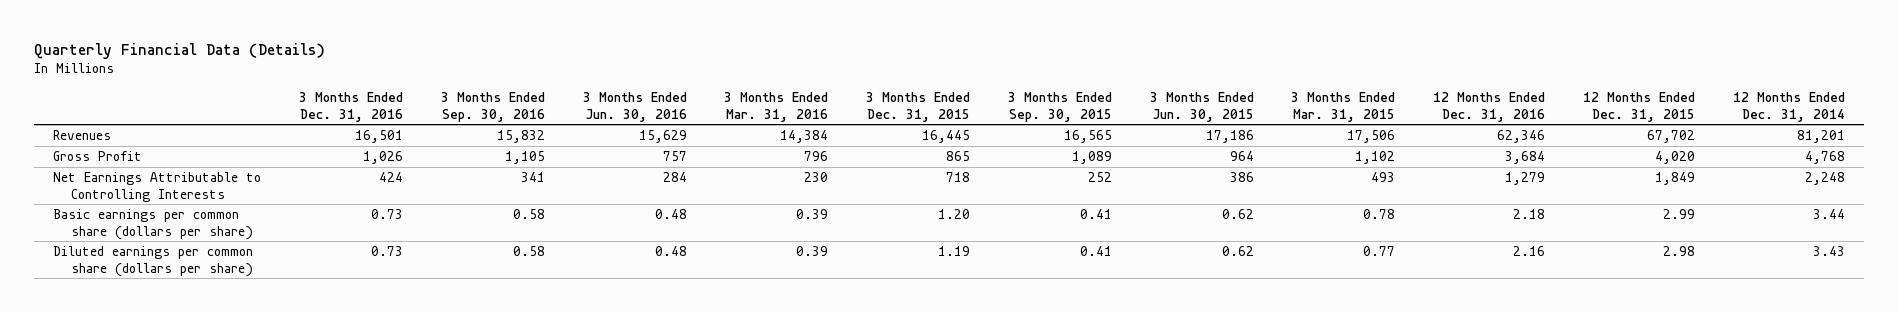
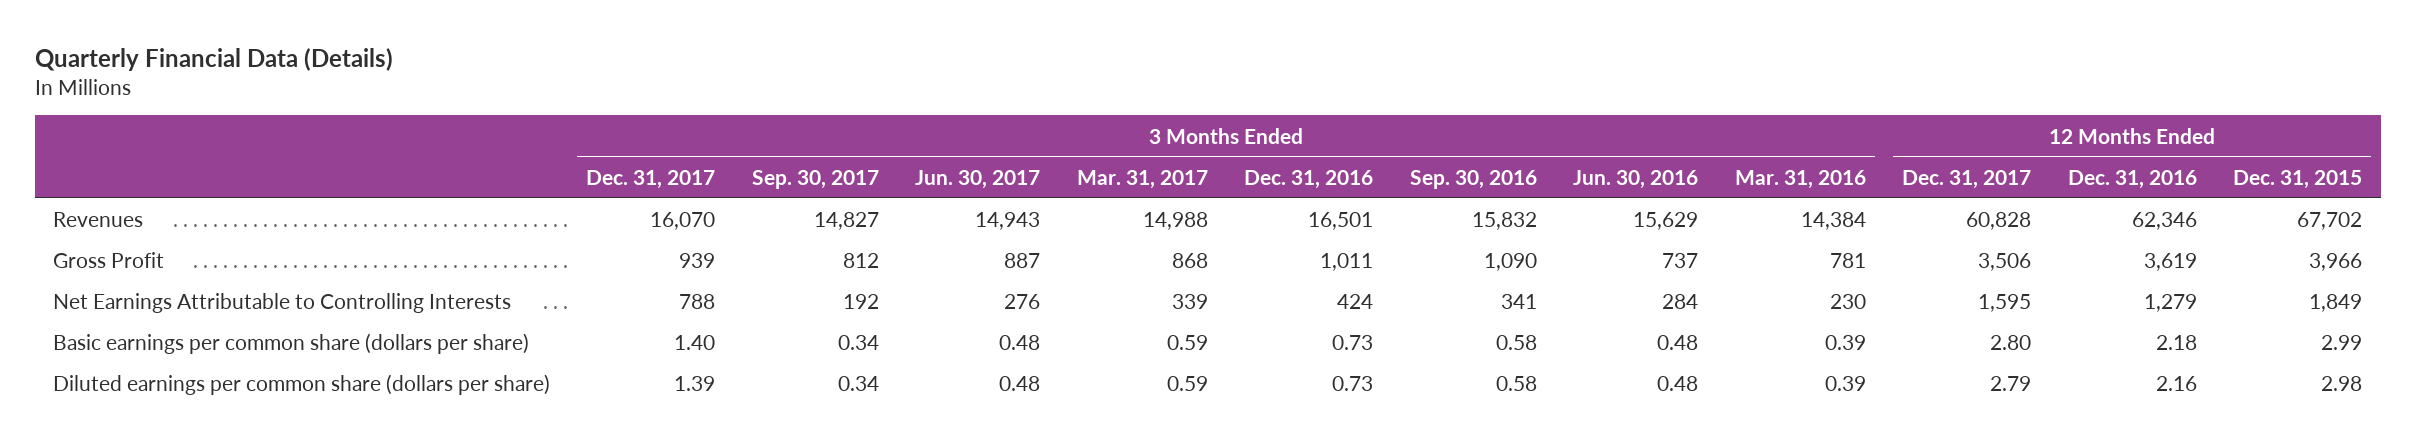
- | 3 Months Ended Dec. 31, 2016 | 3 Months Ended Sep. 30, 2016 | 3 Months Ended Jun. 30, 2016 | 3 Months Ended Mar. 31, 2016 | 3 Months Ended Dec. 31, 2015 | 3 Months Ended Sep. 30, 2015 | 3 Months Ended Jun. 30, 2015 | 3 Months Ended Mar. 31, 2015 | 12 Months Ended Dec. 31, 2016 | 12 Months Ended Dec. 31, 2015 | 12 Months Ended Dec. 31, 2014
+ | 3 Months Ended Dec. 31, 2017 | 3 Months Ended Sep. 30, 2017 | 3 Months Ended Jun. 30, 2017 | 3 Months Ended Mar. 31, 2017 | 3 Months Ended Dec. 31, 2016 | 3 Months Ended Sep. 30, 2016 | 3 Months Ended Jun. 30, 2016 | 3 Months Ended Mar. 31, 2016 | 12 Months Ended Dec. 31, 2017 | 12 Months Ended Dec. 31, 2016 | 12 Months Ended Dec. 31, 2015
- Gross Profit | 1,026 | 1,105 | 757 | 796 | 865 | 1,089 | 964 | 1,102 | 3,684 | 4,020 | 4,768
+ Gross Profit | 939 | 812 | 887 | 868 | 1,011 | 1,090 | 737 | 781 | 3,506 | 3,619 | 3,966

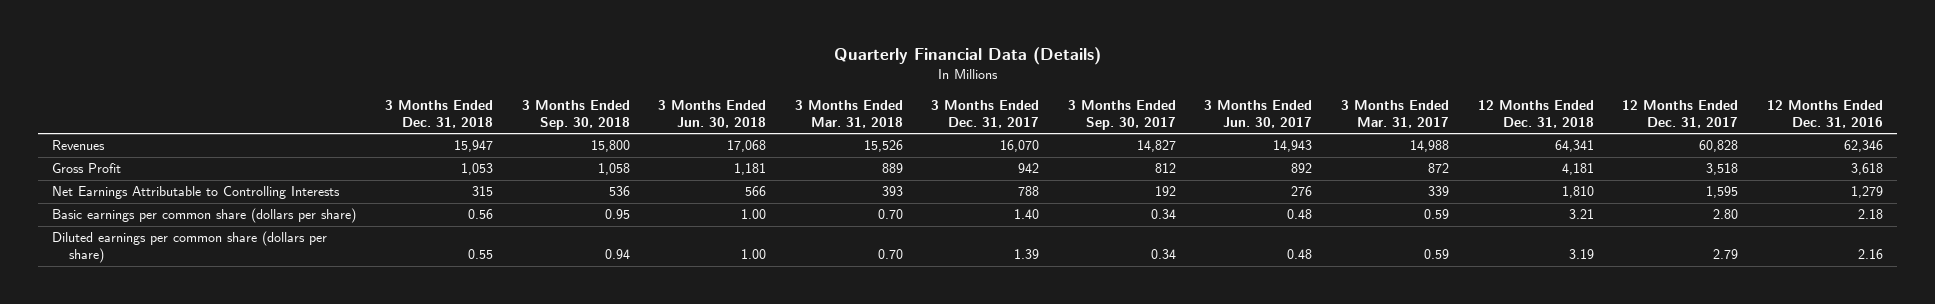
- | 3 Months Ended Dec. 31, 2017 | 3 Months Ended Sep. 30, 2017 | 3 Months Ended Jun. 30, 2017 | 3 Months Ended Mar. 31, 2017 | 3 Months Ended Dec. 31, 2016 | 3 Months Ended Sep. 30, 2016 | 3 Months Ended Jun. 30, 2016 | 3 Months Ended Mar. 31, 2016 | 12 Months Ended Dec. 31, 2017 | 12 Months Ended Dec. 31, 2016 | 12 Months Ended Dec. 31, 2015
+ | 3 Months Ended Dec. 31, 2018 | 3 Months Ended Sep. 30, 2018 | 3 Months Ended Jun. 30, 2018 | 3 Months Ended Mar. 31, 2018 | 3 Months Ended Dec. 31, 2017 | 3 Months Ended Sep. 30, 2017 | 3 Months Ended Jun. 30, 2017 | 3 Months Ended Mar. 31, 2017 | 12 Months Ended Dec. 31, 2018 | 12 Months Ended Dec. 31, 2017 | 12 Months Ended Dec. 31, 2016
- Gross Profit | 939 | 812 | 887 | 868 | 1,011 | 1,090 | 737 | 781 | 3,506 | 3,619 | 3,966
+ Gross Profit | 1,053 | 1,058 | 1,181 | 889 | 942 | 812 | 892 | 872 | 4,181 | 3,518 | 3,618

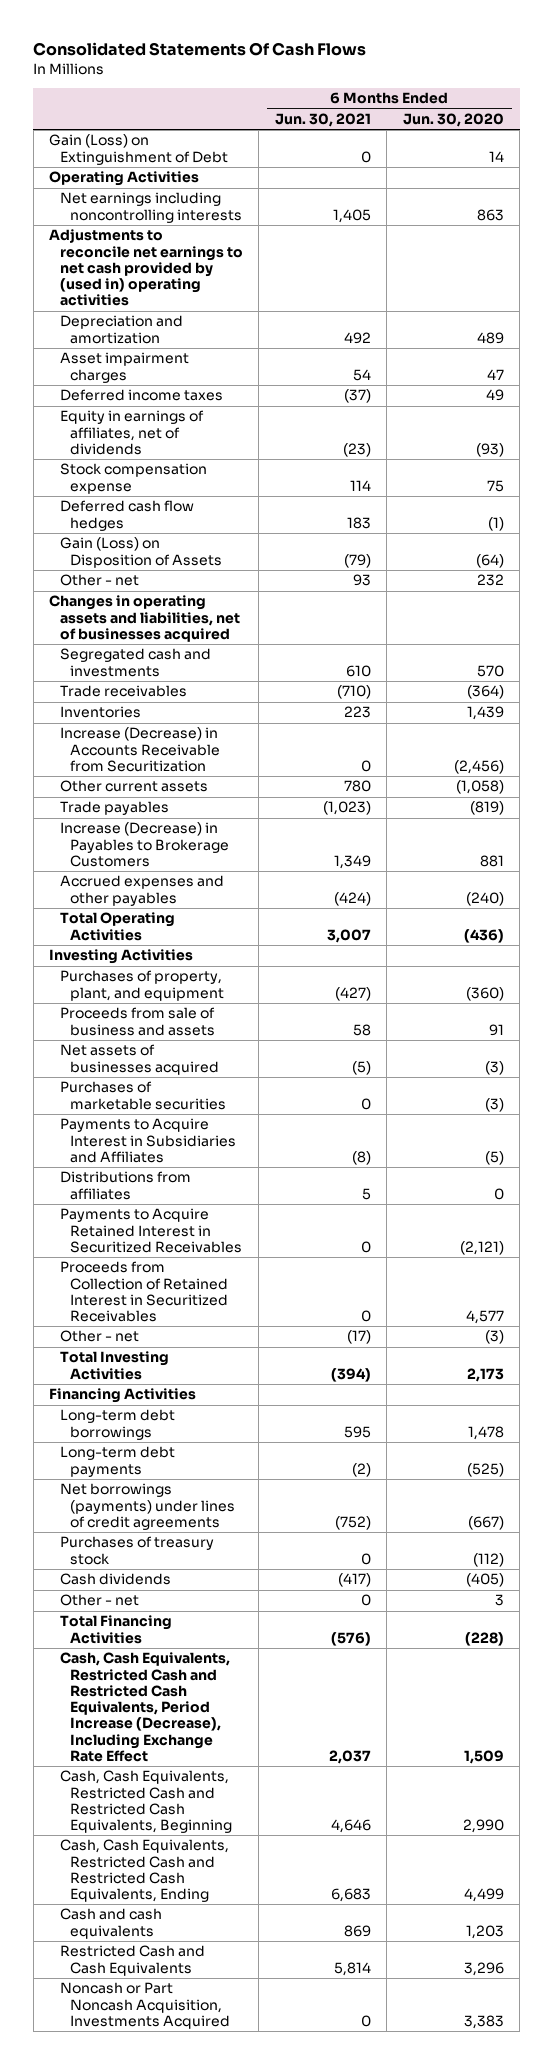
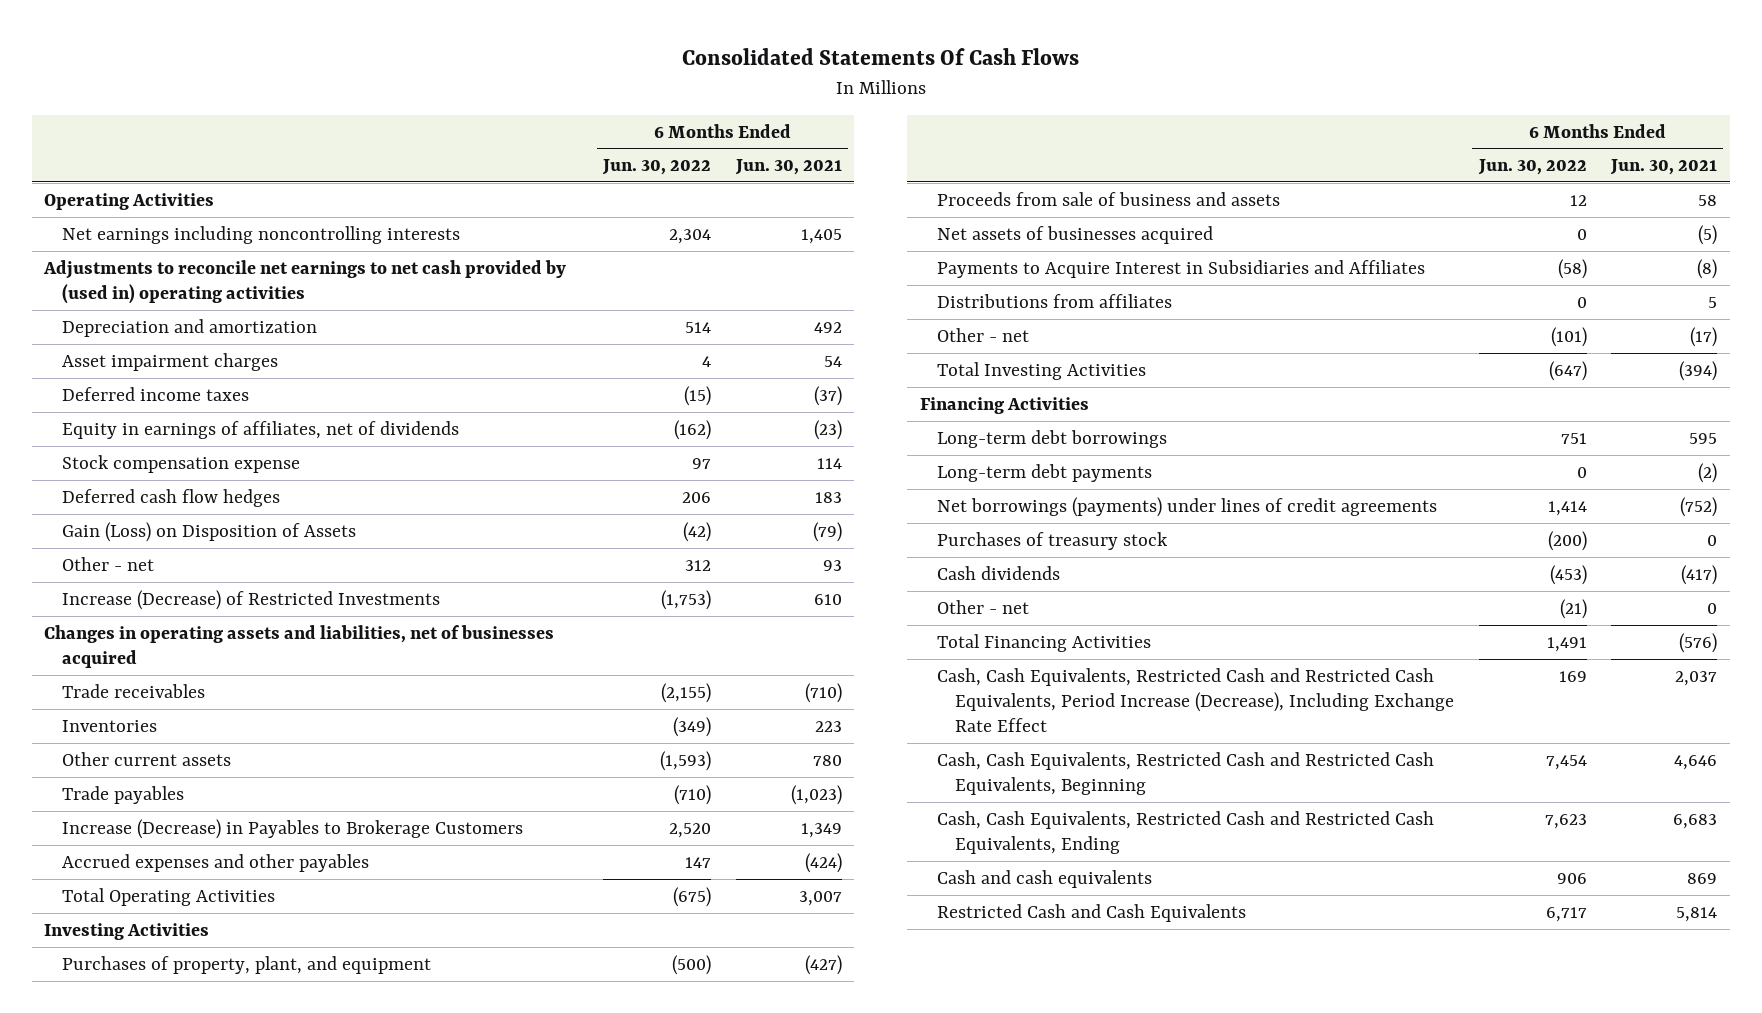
- | 6 Months Ended Jun. 30, 2021 | 6 Months Ended Jun. 30, 2020
+ | 6 Months Ended Jun. 30, 2022 | 6 Months Ended Jun. 30, 2021
- Gain (Loss) on Extinguishment of Debt | 0 | 14
+ Increase (Decrease) of Restricted Investments | (1,753) | 610
- Segregated cash and investments | 610 | 570
- Increase (Decrease) in Accounts Receivable from Securitization | 0 | (2,456)
- Purchases of marketable securities | 0 | (3)
- Payments to Acquire Retained Interest in Securitized Receivables | 0 | (2,121)
- Proceeds from Collection of Retained Interest in Securitized Receivables | 0 | 4,577
- Noncash or Part Noncash Acquisition, Investments Acquired | 0 | 3,383

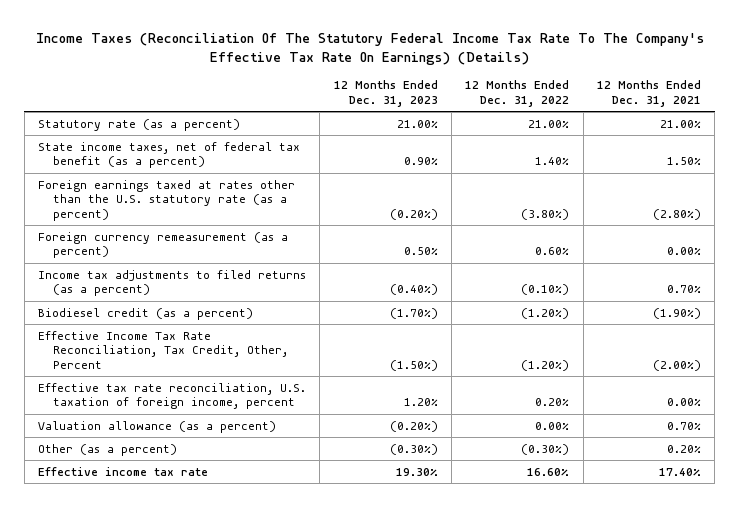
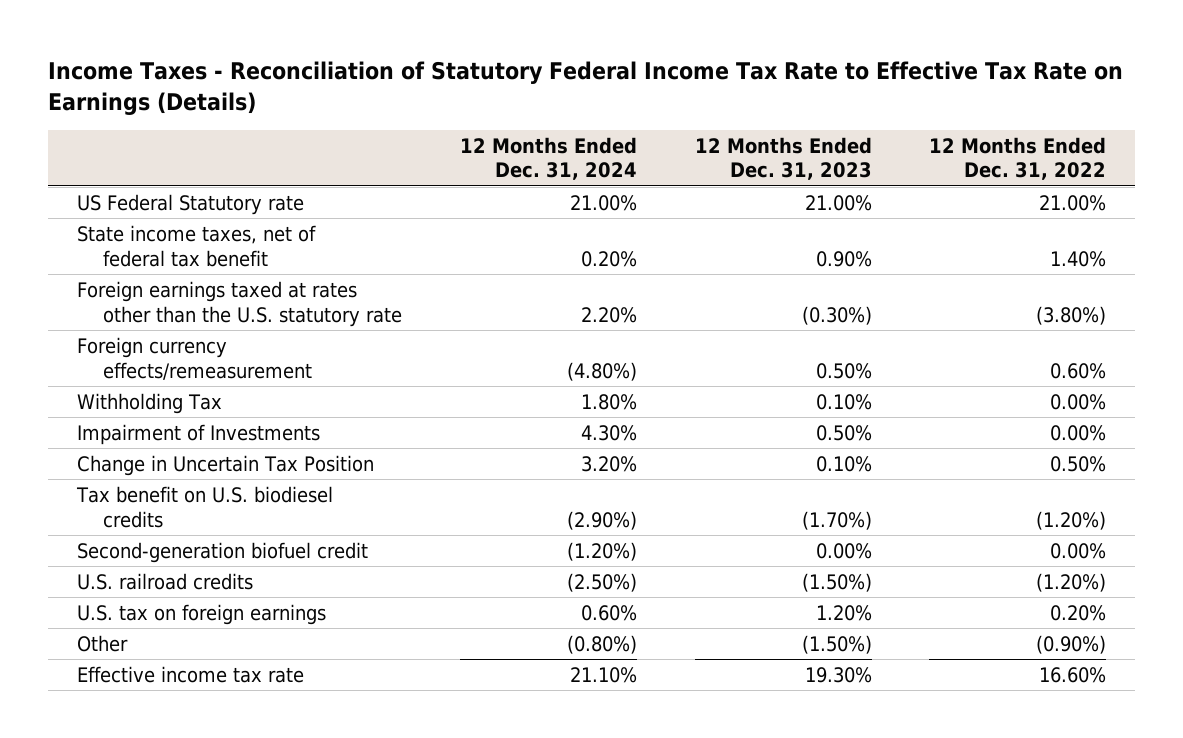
- Income Taxes (Reconciliation Of The Statutory Federal Income Tax Rate To The Company's Effective Tax Rate On Earnings) (Details)
+ Income Taxes - Reconciliation of Statutory Federal Income Tax Rate to Effective Tax Rate on Earnings (Details)
- | 12 Months Ended Dec. 31, 2023 | 12 Months Ended Dec. 31, 2022 | 12 Months Ended Dec. 31, 2021
+ | 12 Months Ended Dec. 31, 2024 | 12 Months Ended Dec. 31, 2023 | 12 Months Ended Dec. 31, 2022
- Statutory rate (as a percent) | 21.00% | 21.00% | 21.00%
- State income taxes, net of federal tax benefit (as a percent) | 0.90% | 1.40% | 1.50%
- Foreign earnings taxed at rates other than the U.S. statutory rate (as a percent) | (0.20%) | (3.80%) | (2.80%)
- Foreign currency remeasurement (as a percent) | 0.50% | 0.60% | 0.00%
- Income tax adjustments to filed returns (as a percent) | (0.40%) | (0.10%) | 0.70%
- Biodiesel credit (as a percent) | (1.70%) | (1.20%) | (1.90%)
- Effective Income Tax Rate Reconciliation, Tax Credit, Other, Percent | (1.50%) | (1.20%) | (2.00%)
- Effective tax rate reconciliation, U.S. taxation of foreign income, percent | 1.20% | 0.20% | 0.00%
- Valuation allowance (as a percent) | (0.20%) | 0.00% | 0.70%
- Other (as a percent) | (0.30%) | (0.30%) | 0.20%
+ US Federal Statutory rate | 21.00% | 21.00% | 21.00%
+ State income taxes, net of federal tax benefit | 0.20% | 0.90% | 1.40%
+ Foreign earnings taxed at rates other than the U.S. statutory rate | 2.20% | (0.30%) | (3.80%)
+ Foreign currency effects/remeasurement | (4.80%) | 0.50% | 0.60%
+ Withholding Tax | 1.80% | 0.10% | 0.00%
+ Impairment of Investments | 4.30% | 0.50% | 0.00%
+ Change in Uncertain Tax Position | 3.20% | 0.10% | 0.50%
+ Tax benefit on U.S. biodiesel credits | (2.90%) | (1.70%) | (1.20%)
+ Second-generation biofuel credit | (1.20%) | 0.00% | 0.00%
+ U.S. railroad credits | (2.50%) | (1.50%) | (1.20%)
+ U.S. tax on foreign earnings | 0.60% | 1.20% | 0.20%
+ Other | (0.80%) | (1.50%) | (0.90%)

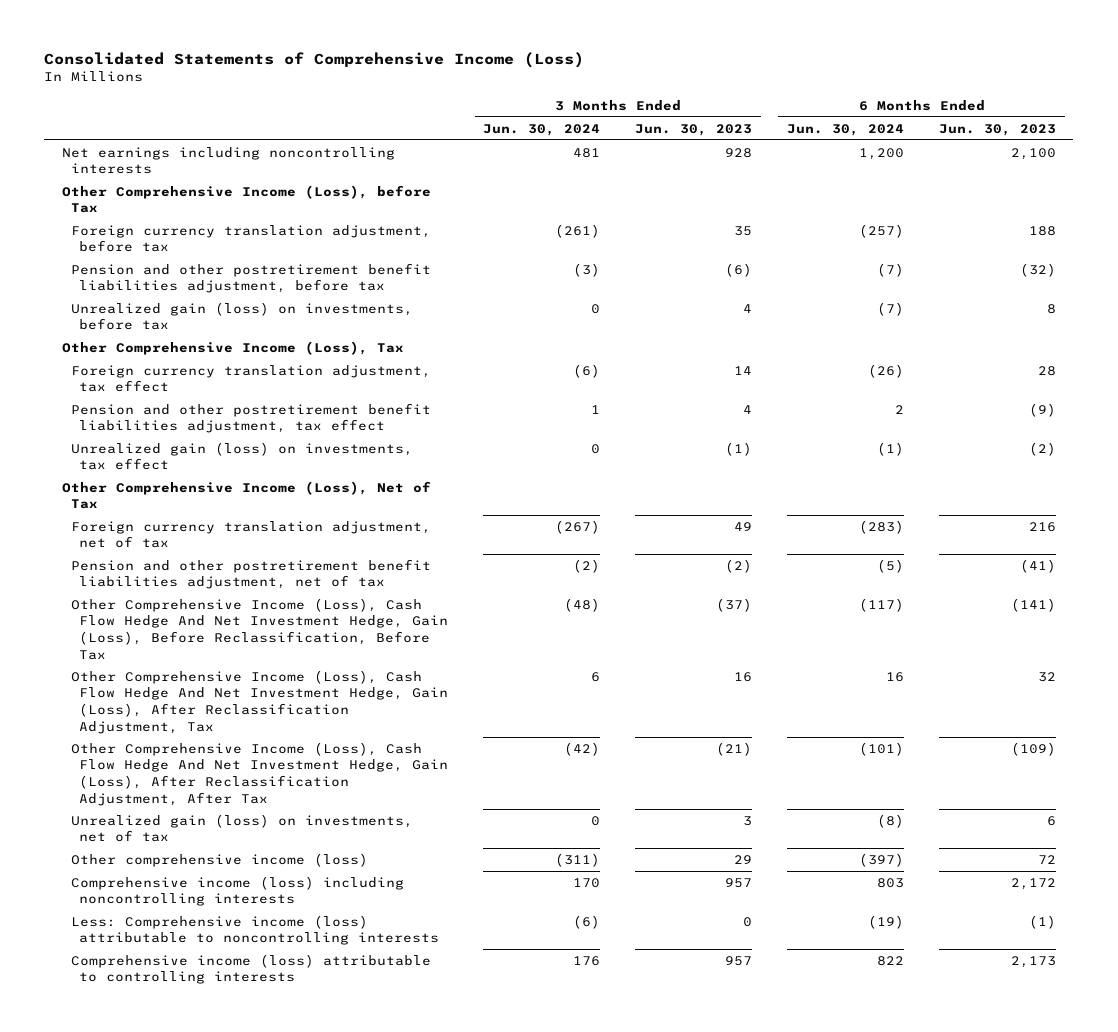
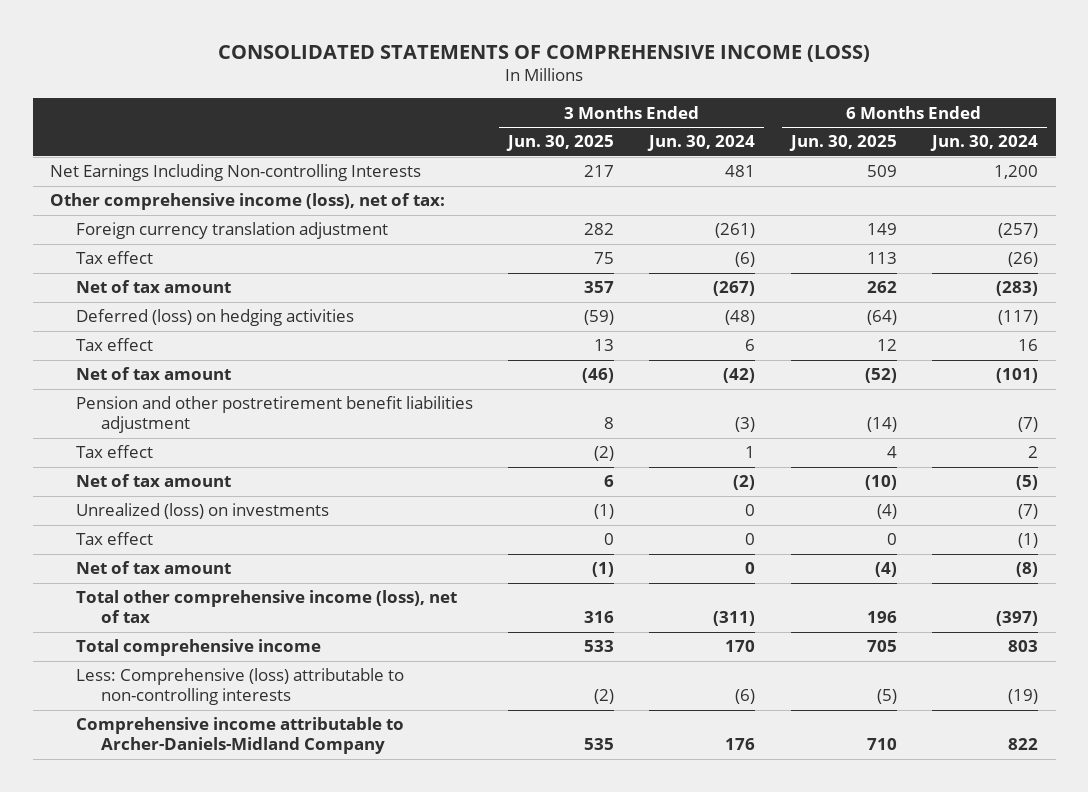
- Consolidated Statements of Comprehensive Income (Loss)
+ CONSOLIDATED STATEMENTS OF COMPREHENSIVE INCOME (LOSS)
- | 3 Months Ended Jun. 30, 2024 | 3 Months Ended Jun. 30, 2023 | 6 Months Ended Jun. 30, 2024 | 6 Months Ended Jun. 30, 2023
+ | 3 Months Ended Jun. 30, 2025 | 3 Months Ended Jun. 30, 2024 | 6 Months Ended Jun. 30, 2025 | 6 Months Ended Jun. 30, 2024
- Net earnings including noncontrolling interests | 481 | 928 | 1,200 | 2,100
- Other Comprehensive Income (Loss), before Tax
- Foreign currency translation adjustment, before tax | (261) | 35 | (257) | 188
- Pension and other postretirement benefit liabilities adjustment, before tax | (3) | (6) | (7) | (32)
- Unrealized gain (loss) on investments, before tax | 0 | 4 | (7) | 8
- Other Comprehensive Income (Loss), Tax
- Foreign currency translation adjustment, tax effect | (6) | 14 | (26) | 28
- Pension and other postretirement benefit liabilities adjustment, tax effect | 1 | 4 | 2 | (9)
- Unrealized gain (loss) on investments, tax effect | 0 | (1) | (1) | (2)
- Other Comprehensive Income (Loss), Net of Tax
- Foreign currency translation adjustment, net of tax | (267) | 49 | (283) | 216
- Pension and other postretirement benefit liabilities adjustment, net of tax | (2) | (2) | (5) | (41)
- Other Comprehensive Income (Loss), Cash Flow Hedge And Net Investment Hedge, Gain (Loss), Before Reclassification, Before Tax | (48) | (37) | (117) | (141)
- Other Comprehensive Income (Loss), Cash Flow Hedge And Net Investment Hedge, Gain (Loss), After Reclassification Adjustment, Tax | 6 | 16 | 16 | 32
- Other Comprehensive Income (Loss), Cash Flow Hedge And Net Investment Hedge, Gain (Loss), After Reclassification Adjustment, After Tax | (42) | (21) | (101) | (109)
- Unrealized gain (loss) on investments, net of tax | 0 | 3 | (8) | 6
- Other comprehensive income (loss) | (311) | 29 | (397) | 72
- Comprehensive income (loss) including noncontrolling interests | 170 | 957 | 803 | 2,172
- Less: Comprehensive income (loss) attributable to noncontrolling interests | (6) | 0 | (19) | (1)
- Comprehensive income (loss) attributable to controlling interests | 176 | 957 | 822 | 2,173
+ Net Earnings Including Non-controlling Interests | 217 | 481 | 509 | 1,200
+ Other comprehensive income (loss), net of tax:
+ Foreign currency translation adjustment | 282 | (261) | 149 | (257)
+ Tax effect | 75 | (6) | 113 | (26)
+ Net of tax amount | 357 | (267) | 262 | (283)
+ Deferred (loss) on hedging activities | (59) | (48) | (64) | (117)
+ Tax effect | 13 | 6 | 12 | 16
+ Net of tax amount | (46) | (42) | (52) | (101)
+ Pension and other postretirement benefit liabilities adjustment | 8 | (3) | (14) | (7)
+ Tax effect | (2) | 1 | 4 | 2
+ Net of tax amount | 6 | (2) | (10) | (5)
+ Unrealized (loss) on investments | (1) | 0 | (4) | (7)
+ Tax effect | 0 | 0 | 0 | (1)
+ Net of tax amount | (1) | 0 | (4) | (8)
+ Total other comprehensive income (loss), net of tax | 316 | (311) | 196 | (397)
+ Total comprehensive income | 533 | 170 | 705 | 803
+ Less: Comprehensive (loss) attributable to non-controlling interests | (2) | (6) | (5) | (19)
+ Comprehensive income attributable to Archer-Daniels-Midland Company | 535 | 176 | 710 | 822

